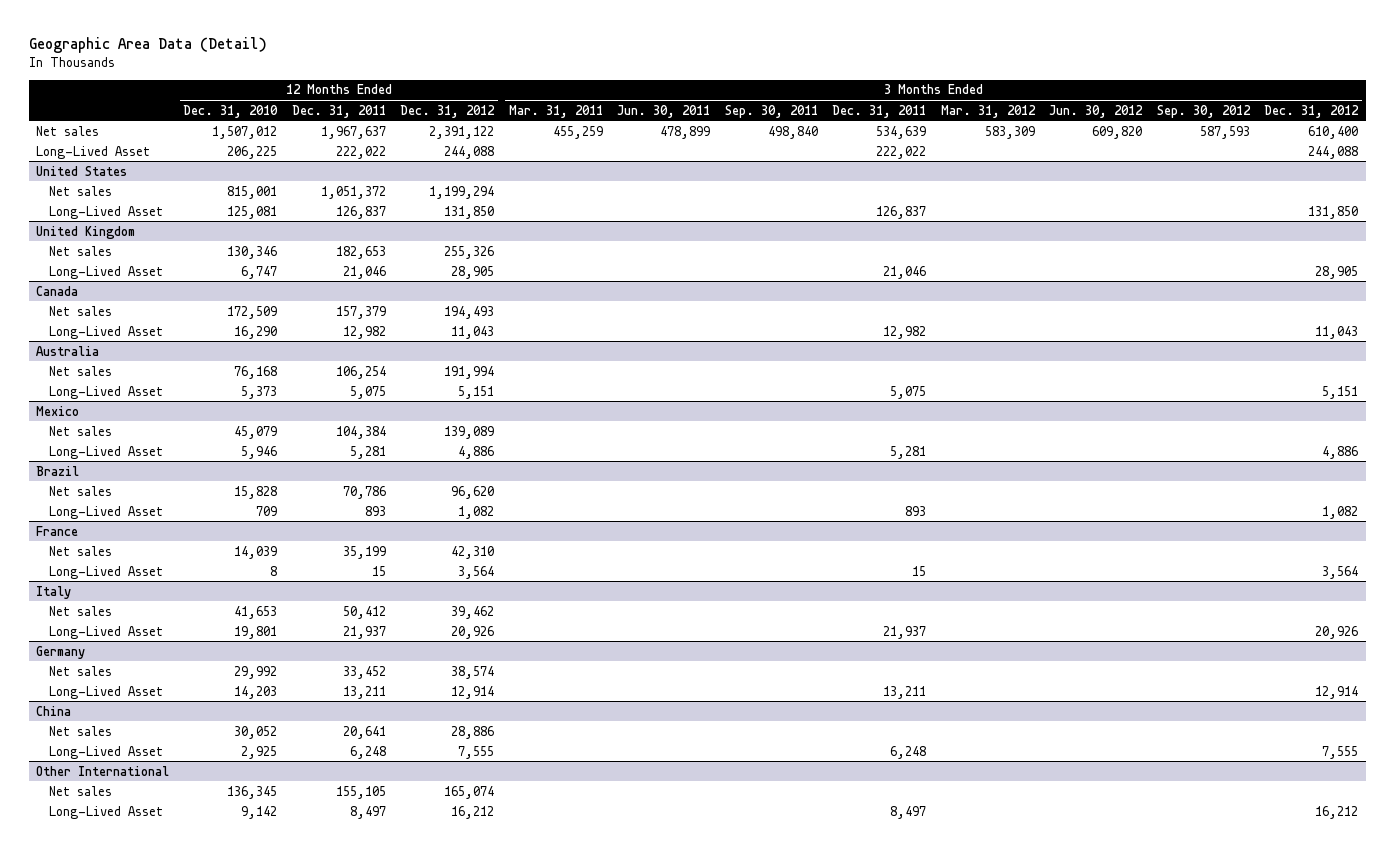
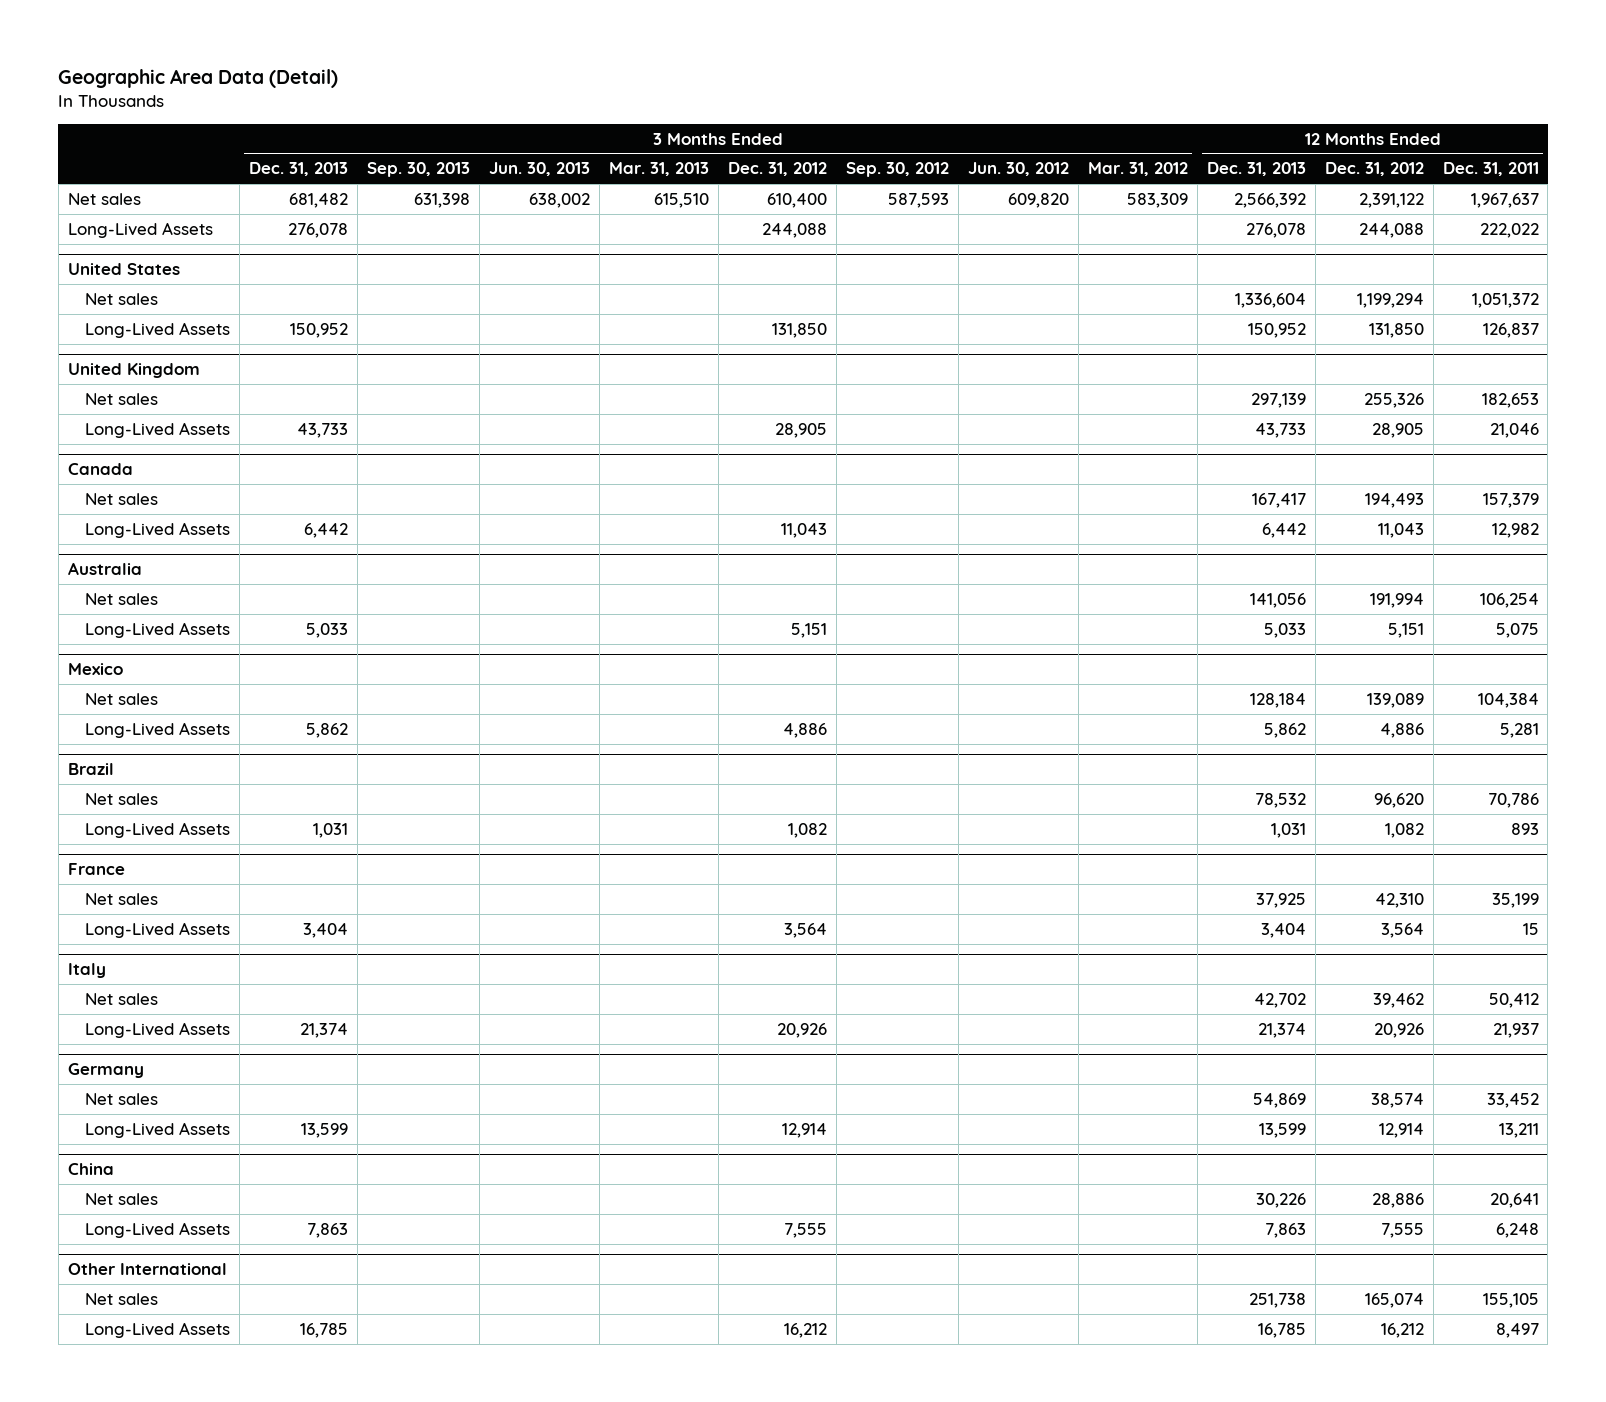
- | 12 Months Ended Dec. 31, 2010 | 12 Months Ended Dec. 31, 2011 | 12 Months Ended Dec. 31, 2012 | 3 Months Ended Mar. 31, 2011 | 3 Months Ended Jun. 30, 2011 | 3 Months Ended Sep. 30, 2011 | 3 Months Ended Dec. 31, 2011 | 3 Months Ended Mar. 31, 2012 | 3 Months Ended Jun. 30, 2012 | 3 Months Ended Sep. 30, 2012 | 3 Months Ended Dec. 31, 2012
+ | 3 Months Ended Dec. 31, 2013 | 3 Months Ended Sep. 30, 2013 | 3 Months Ended Jun. 30, 2013 | 3 Months Ended Mar. 31, 2013 | 3 Months Ended Dec. 31, 2012 | 3 Months Ended Sep. 30, 2012 | 3 Months Ended Jun. 30, 2012 | 3 Months Ended Mar. 31, 2012 | 12 Months Ended Dec. 31, 2013 | 12 Months Ended Dec. 31, 2012 | 12 Months Ended Dec. 31, 2011
- Long-Lived Asset | 206,225 | 222,022 | 244,088 | | | | 222,022 | | | | 244,088
+ Long-Lived Assets | 276,078 | | | | 244,088 | | | | 276,078 | 244,088 | 222,022
@ United States
- Long-Lived Asset | 125,081 | 126,837 | 131,850 | | | | 126,837 | | | | 131,850
+ Long-Lived Assets | 150,952 | | | | 131,850 | | | | 150,952 | 131,850 | 126,837
@ United Kingdom
- Long-Lived Asset | 6,747 | 21,046 | 28,905 | | | | 21,046 | | | | 28,905
+ Long-Lived Assets | 43,733 | | | | 28,905 | | | | 43,733 | 28,905 | 21,046
@ Canada
- Long-Lived Asset | 16,290 | 12,982 | 11,043 | | | | 12,982 | | | | 11,043
+ Long-Lived Assets | 6,442 | | | | 11,043 | | | | 6,442 | 11,043 | 12,982
@ Australia
- Long-Lived Asset | 5,373 | 5,075 | 5,151 | | | | 5,075 | | | | 5,151
+ Long-Lived Assets | 5,033 | | | | 5,151 | | | | 5,033 | 5,151 | 5,075
@ Mexico
- Long-Lived Asset | 5,946 | 5,281 | 4,886 | | | | 5,281 | | | | 4,886
+ Long-Lived Assets | 5,862 | | | | 4,886 | | | | 5,862 | 4,886 | 5,281
@ Brazil
- Long-Lived Asset | 709 | 893 | 1,082 | | | | 893 | | | | 1,082
+ Long-Lived Assets | 1,031 | | | | 1,082 | | | | 1,031 | 1,082 | 893
@ France
- Long-Lived Asset | 8 | 15 | 3,564 | | | | 15 | | | | 3,564
+ Long-Lived Assets | 3,404 | | | | 3,564 | | | | 3,404 | 3,564 | 15
@ Italy
- Long-Lived Asset | 19,801 | 21,937 | 20,926 | | | | 21,937 | | | | 20,926
+ Long-Lived Assets | 21,374 | | | | 20,926 | | | | 21,374 | 20,926 | 21,937
@ Germany
- Long-Lived Asset | 14,203 | 13,211 | 12,914 | | | | 13,211 | | | | 12,914
+ Long-Lived Assets | 13,599 | | | | 12,914 | | | | 13,599 | 12,914 | 13,211
@ China
- Long-Lived Asset | 2,925 | 6,248 | 7,555 | | | | 6,248 | | | | 7,555
+ Long-Lived Assets | 7,863 | | | | 7,555 | | | | 7,863 | 7,555 | 6,248
@ Other International
- Long-Lived Asset | 9,142 | 8,497 | 16,212 | | | | 8,497 | | | | 16,212
+ Long-Lived Assets | 16,785 | | | | 16,212 | | | | 16,785 | 16,212 | 8,497

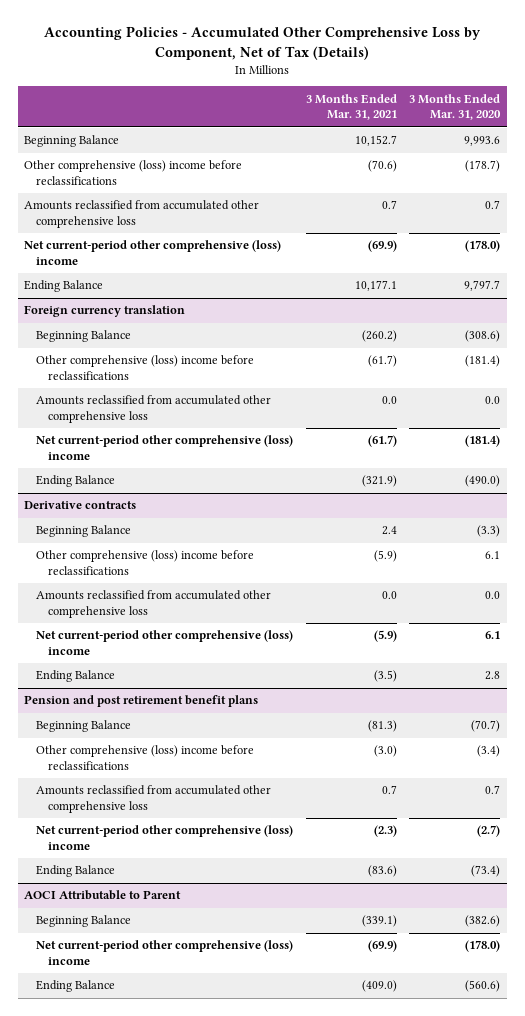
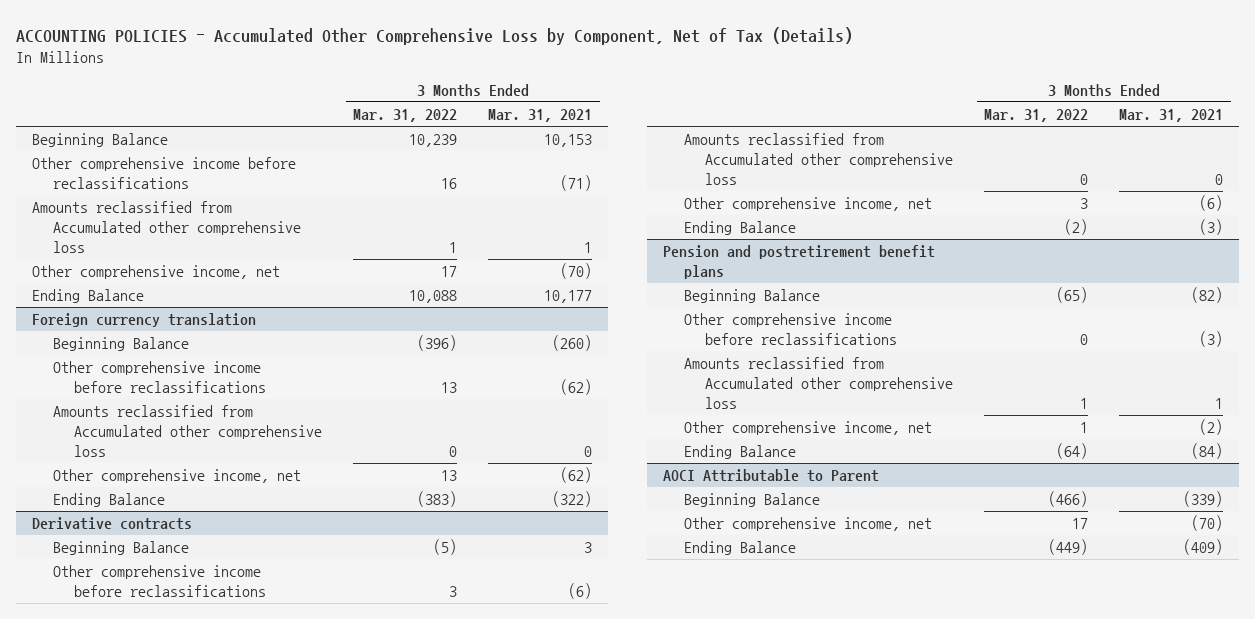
- Accounting Policies - Accumulated Other Comprehensive Loss by Component, Net of Tax (Details)
+ ACCOUNTING POLICIES - Accumulated Other Comprehensive Loss by Component, Net of Tax (Details)
- | 3 Months Ended Mar. 31, 2021 | 3 Months Ended Mar. 31, 2020
+ | 3 Months Ended Mar. 31, 2022 | 3 Months Ended Mar. 31, 2021
- Beginning Balance | 10,152.7 | 9,993.6
- Other comprehensive (loss) income before reclassifications | (70.6) | (178.7)
- Amounts reclassified from accumulated other comprehensive loss | 0.7 | 0.7
- Net current-period other comprehensive (loss) income | (69.9) | (178.0)
- Ending Balance | 10,177.1 | 9,797.7
+ Beginning Balance | 10,239 | 10,153
+ Other comprehensive income before reclassifications | 16 | (71)
+ Amounts reclassified from Accumulated other comprehensive loss | 1 | 1
+ Other comprehensive income, net | 17 | (70)
+ Ending Balance | 10,088 | 10,177
@ Foreign currency translation
- Beginning Balance | (260.2) | (308.6)
- Other comprehensive (loss) income before reclassifications | (61.7) | (181.4)
- Amounts reclassified from accumulated other comprehensive loss | 0.0 | 0.0
- Net current-period other comprehensive (loss) income | (61.7) | (181.4)
- Ending Balance | (321.9) | (490.0)
+ Beginning Balance | (396) | (260)
+ Other comprehensive income before reclassifications | 13 | (62)
+ Amounts reclassified from Accumulated other comprehensive loss | 0 | 0
+ Other comprehensive income, net | 13 | (62)
+ Ending Balance | (383) | (322)
@ Derivative contracts
- Beginning Balance | 2.4 | (3.3)
- Other comprehensive (loss) income before reclassifications | (5.9) | 6.1
- Amounts reclassified from accumulated other comprehensive loss | 0.0 | 0.0
- Net current-period other comprehensive (loss) income | (5.9) | 6.1
- Ending Balance | (3.5) | 2.8
- Pension and post retirement benefit plans
- Beginning Balance | (81.3) | (70.7)
- Other comprehensive (loss) income before reclassifications | (3.0) | (3.4)
- Amounts reclassified from accumulated other comprehensive loss | 0.7 | 0.7
- Net current-period other comprehensive (loss) income | (2.3) | (2.7)
- Ending Balance | (83.6) | (73.4)
@ Derivative contracts
+ Beginning Balance | (5) | 3
+ Other comprehensive income before reclassifications | 3 | (6)
+ Amounts reclassified from Accumulated other comprehensive loss | 0 | 0
+ Other comprehensive income, net | 3 | (6)
+ Ending Balance | (2) | (3)
+ Pension and postretirement benefit plans
+ Beginning Balance | (65) | (82)
+ Other comprehensive income before reclassifications | 0 | (3)
+ Amounts reclassified from Accumulated other comprehensive loss | 1 | 1
+ Other comprehensive income, net | 1 | (2)
+ Ending Balance | (64) | (84)
@ AOCI Attributable to Parent
- Beginning Balance | (339.1) | (382.6)
- Net current-period other comprehensive (loss) income | (69.9) | (178.0)
- Ending Balance | (409.0) | (560.6)
+ Beginning Balance | (466) | (339)
+ Other comprehensive income, net | 17 | (70)
+ Ending Balance | (449) | (409)

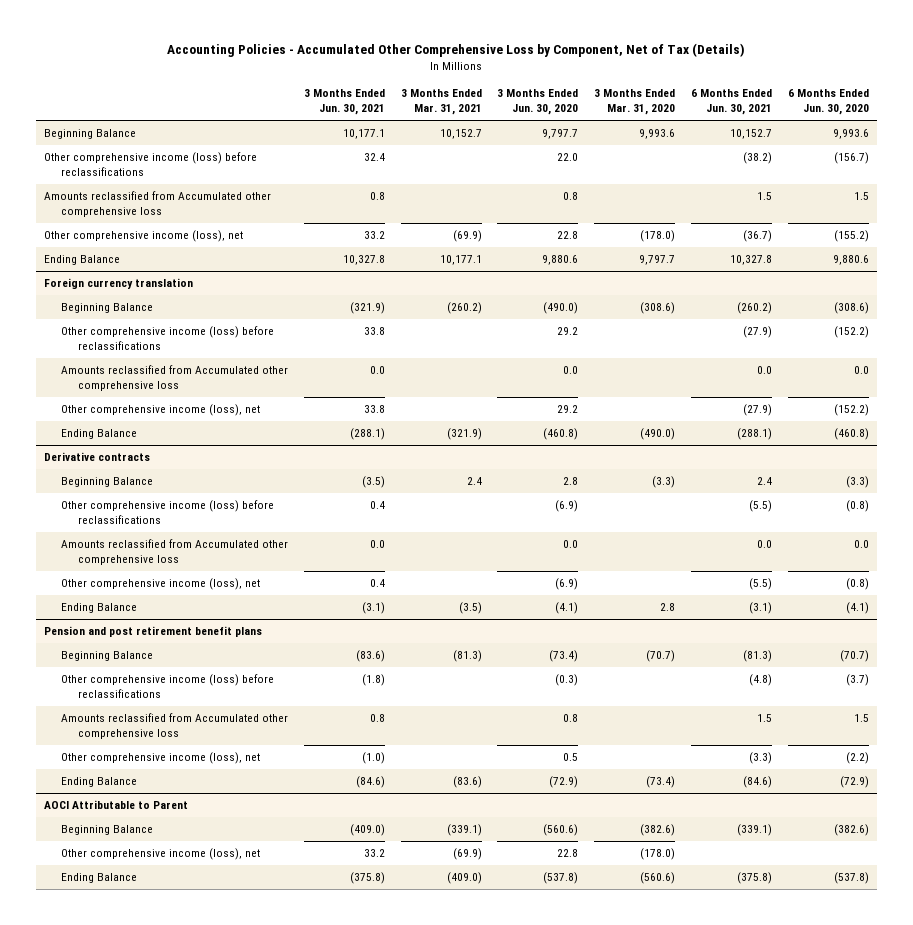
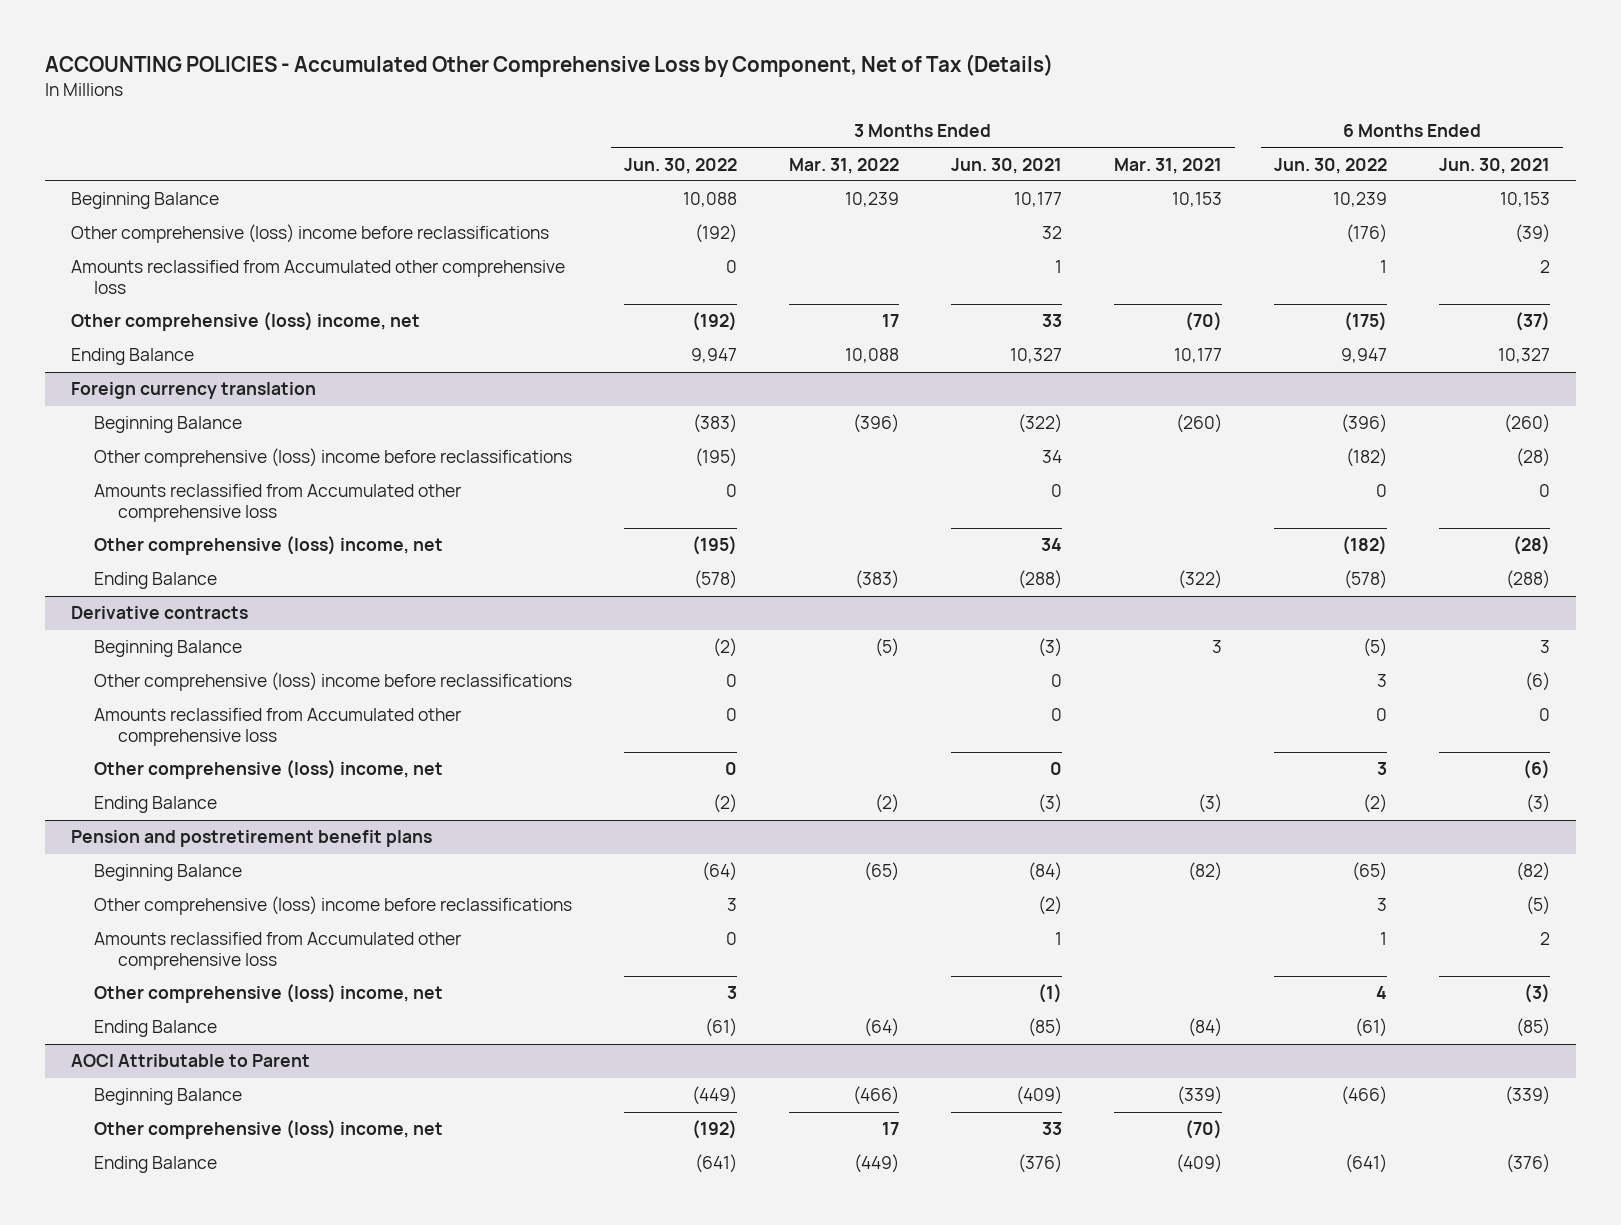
- Accounting Policies - Accumulated Other Comprehensive Loss by Component, Net of Tax (Details)
+ ACCOUNTING POLICIES - Accumulated Other Comprehensive Loss by Component, Net of Tax (Details)
- | 3 Months Ended Jun. 30, 2021 | 3 Months Ended Mar. 31, 2021 | 3 Months Ended Jun. 30, 2020 | 3 Months Ended Mar. 31, 2020 | 6 Months Ended Jun. 30, 2021 | 6 Months Ended Jun. 30, 2020
+ | 3 Months Ended Jun. 30, 2022 | 3 Months Ended Mar. 31, 2022 | 3 Months Ended Jun. 30, 2021 | 3 Months Ended Mar. 31, 2021 | 6 Months Ended Jun. 30, 2022 | 6 Months Ended Jun. 30, 2021
- Beginning Balance | 10,177.1 | 10,152.7 | 9,797.7 | 9,993.6 | 10,152.7 | 9,993.6
- Other comprehensive income (loss) before reclassifications | 32.4 | | 22.0 | | (38.2) | (156.7)
- Amounts reclassified from Accumulated other comprehensive loss | 0.8 | | 0.8 | | 1.5 | 1.5
- Other comprehensive income (loss), net | 33.2 | (69.9) | 22.8 | (178.0) | (36.7) | (155.2)
- Ending Balance | 10,327.8 | 10,177.1 | 9,880.6 | 9,797.7 | 10,327.8 | 9,880.6
+ Beginning Balance | 10,088 | 10,239 | 10,177 | 10,153 | 10,239 | 10,153
+ Other comprehensive (loss) income before reclassifications | (192) | | 32 | | (176) | (39)
+ Amounts reclassified from Accumulated other comprehensive loss | 0 | | 1 | | 1 | 2
+ Other comprehensive (loss) income, net | (192) | 17 | 33 | (70) | (175) | (37)
+ Ending Balance | 9,947 | 10,088 | 10,327 | 10,177 | 9,947 | 10,327
@ Foreign currency translation
- Beginning Balance | (321.9) | (260.2) | (490.0) | (308.6) | (260.2) | (308.6)
- Other comprehensive income (loss) before reclassifications | 33.8 | | 29.2 | | (27.9) | (152.2)
- Amounts reclassified from Accumulated other comprehensive loss | 0.0 | | 0.0 | | 0.0 | 0.0
- Other comprehensive income (loss), net | 33.8 | | 29.2 | | (27.9) | (152.2)
- Ending Balance | (288.1) | (321.9) | (460.8) | (490.0) | (288.1) | (460.8)
+ Beginning Balance | (383) | (396) | (322) | (260) | (396) | (260)
+ Other comprehensive (loss) income before reclassifications | (195) | | 34 | | (182) | (28)
+ Amounts reclassified from Accumulated other comprehensive loss | 0 | | 0 | | 0 | 0
+ Other comprehensive (loss) income, net | (195) | | 34 | | (182) | (28)
+ Ending Balance | (578) | (383) | (288) | (322) | (578) | (288)
@ Derivative contracts
- Beginning Balance | (3.5) | 2.4 | 2.8 | (3.3) | 2.4 | (3.3)
- Other comprehensive income (loss) before reclassifications | 0.4 | | (6.9) | | (5.5) | (0.8)
- Amounts reclassified from Accumulated other comprehensive loss | 0.0 | | 0.0 | | 0.0 | 0.0
- Other comprehensive income (loss), net | 0.4 | | (6.9) | | (5.5) | (0.8)
- Ending Balance | (3.1) | (3.5) | (4.1) | 2.8 | (3.1) | (4.1)
- Pension and post retirement benefit plans
- Beginning Balance | (83.6) | (81.3) | (73.4) | (70.7) | (81.3) | (70.7)
- Other comprehensive income (loss) before reclassifications | (1.8) | | (0.3) | | (4.8) | (3.7)
- Amounts reclassified from Accumulated other comprehensive loss | 0.8 | | 0.8 | | 1.5 | 1.5
- Other comprehensive income (loss), net | (1.0) | | 0.5 | | (3.3) | (2.2)
- Ending Balance | (84.6) | (83.6) | (72.9) | (73.4) | (84.6) | (72.9)
@ Derivative contracts
+ Beginning Balance | (2) | (5) | (3) | 3 | (5) | 3
+ Other comprehensive (loss) income before reclassifications | 0 | | 0 | | 3 | (6)
+ Amounts reclassified from Accumulated other comprehensive loss | 0 | | 0 | | 0 | 0
+ Other comprehensive (loss) income, net | 0 | | 0 | | 3 | (6)
+ Ending Balance | (2) | (2) | (3) | (3) | (2) | (3)
+ Pension and postretirement benefit plans
+ Beginning Balance | (64) | (65) | (84) | (82) | (65) | (82)
+ Other comprehensive (loss) income before reclassifications | 3 | | (2) | | 3 | (5)
+ Amounts reclassified from Accumulated other comprehensive loss | 0 | | 1 | | 1 | 2
+ Other comprehensive (loss) income, net | 3 | | (1) | | 4 | (3)
+ Ending Balance | (61) | (64) | (85) | (84) | (61) | (85)
@ AOCI Attributable to Parent
- Beginning Balance | (409.0) | (339.1) | (560.6) | (382.6) | (339.1) | (382.6)
- Other comprehensive income (loss), net | 33.2 | (69.9) | 22.8 | (178.0) | |
- Ending Balance | (375.8) | (409.0) | (537.8) | (560.6) | (375.8) | (537.8)
+ Beginning Balance | (449) | (466) | (409) | (339) | (466) | (339)
+ Other comprehensive (loss) income, net | (192) | 17 | 33 | (70) | |
+ Ending Balance | (641) | (449) | (376) | (409) | (641) | (376)

